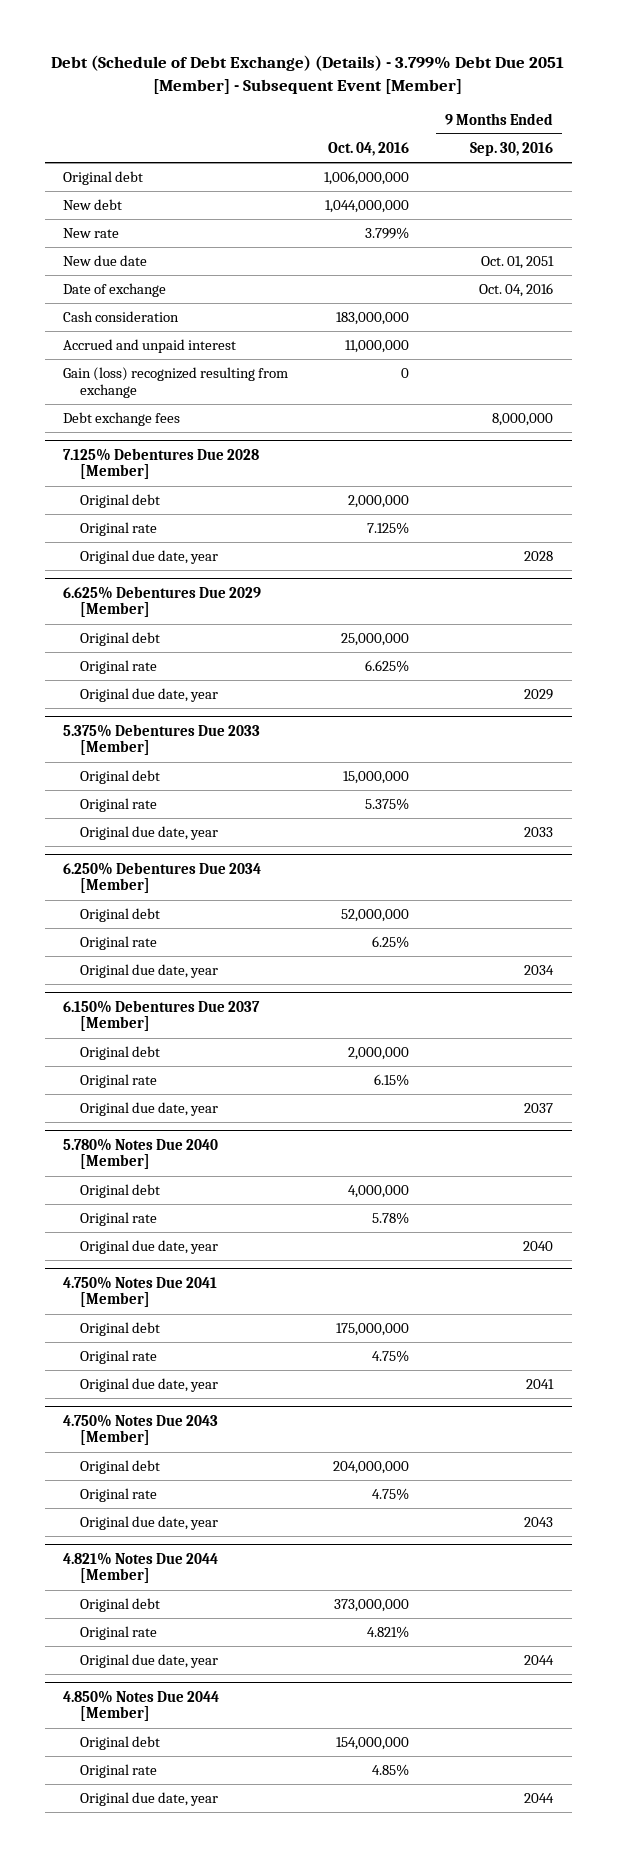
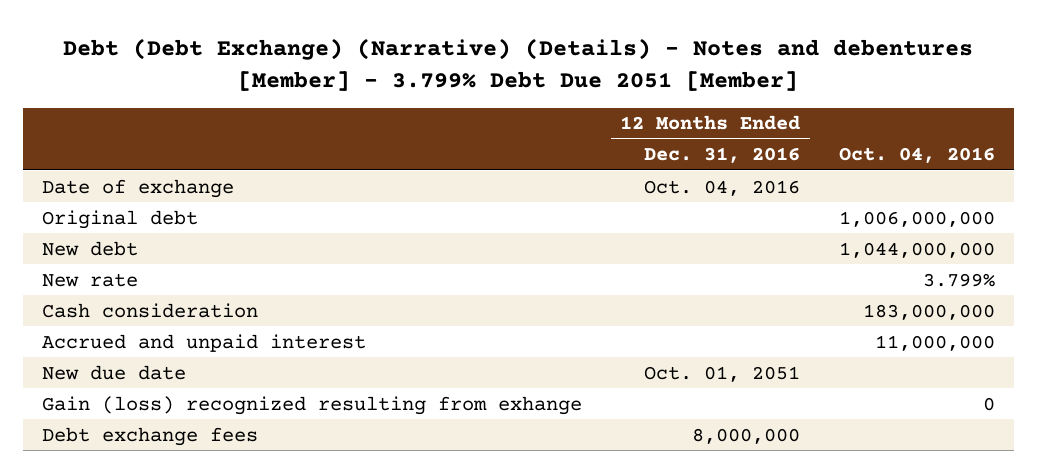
- Debt (Schedule of Debt Exchange) (Details) - 3.799% Debt Due 2051 [Member] - Subsequent Event [Member]
+ Debt (Debt Exchange) (Narrative) (Details) - Notes and debentures [Member] - 3.799% Debt Due 2051 [Member]
- | Oct. 04, 2016 | 9 Months Ended Sep. 30, 2016
+ | 12 Months Ended Dec. 31, 2016 | Oct. 04, 2016
moved up: Date of exchange | Oct. 04, 2016 |
- Gain (loss) recognized resulting from exchange | 0 |
moved down: New due date | Oct. 01, 2051 |
+ Gain (loss) recognized resulting from exhange | | 0
- 7.125% Debentures Due 2028 [Member]
- Original debt | 2,000,000 |
- Original rate | 7.125% |
- Original due date, year | | 2028
- 6.625% Debentures Due 2029 [Member]
- Original debt | 25,000,000 |
- Original rate | 6.625% |
- Original due date, year | | 2029
- 5.375% Debentures Due 2033 [Member]
- Original debt | 15,000,000 |
- Original rate | 5.375% |
- Original due date, year | | 2033
- 6.250% Debentures Due 2034 [Member]
- Original debt | 52,000,000 |
- Original rate | 6.25% |
- Original due date, year | | 2034
- 6.150% Debentures Due 2037 [Member]
- Original debt | 2,000,000 |
- Original rate | 6.15% |
- Original due date, year | | 2037
- 5.780% Notes Due 2040 [Member]
- Original debt | 4,000,000 |
- Original rate | 5.78% |
- Original due date, year | | 2040
- 4.750% Notes Due 2041 [Member]
- Original debt | 175,000,000 |
- Original rate | 4.75% |
- Original due date, year | | 2041
- 4.750% Notes Due 2043 [Member]
- Original debt | 204,000,000 |
- Original rate | 4.75% |
- Original due date, year | | 2043
- 4.821% Notes Due 2044 [Member]
- Original debt | 373,000,000 |
- Original rate | 4.821% |
- Original due date, year | | 2044
- 4.850% Notes Due 2044 [Member]
- Original debt | 154,000,000 |
- Original rate | 4.85% |
- Original due date, year | | 2044

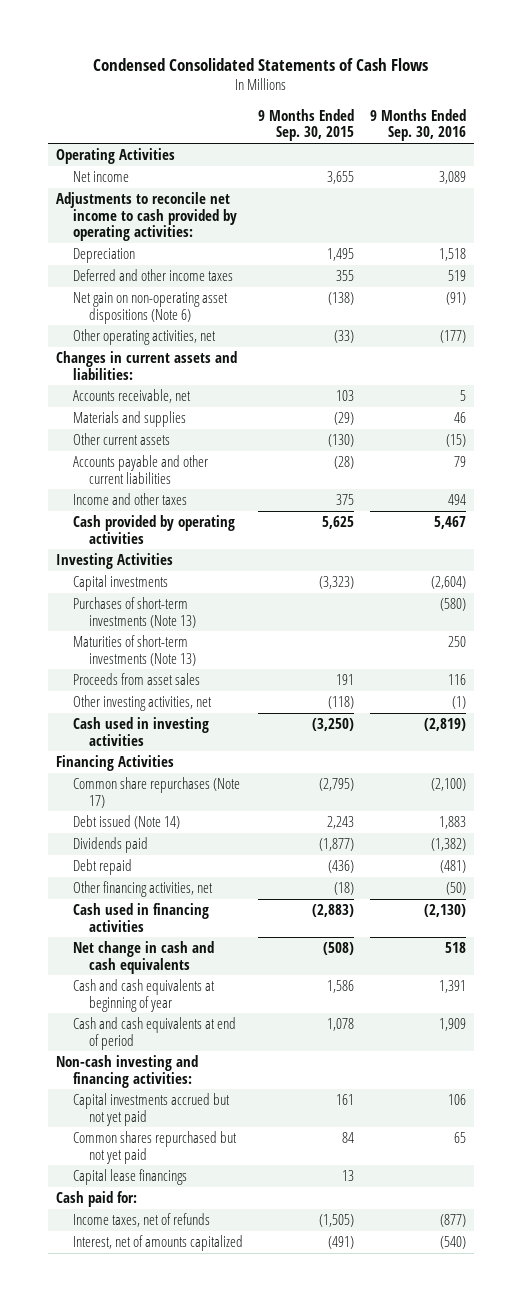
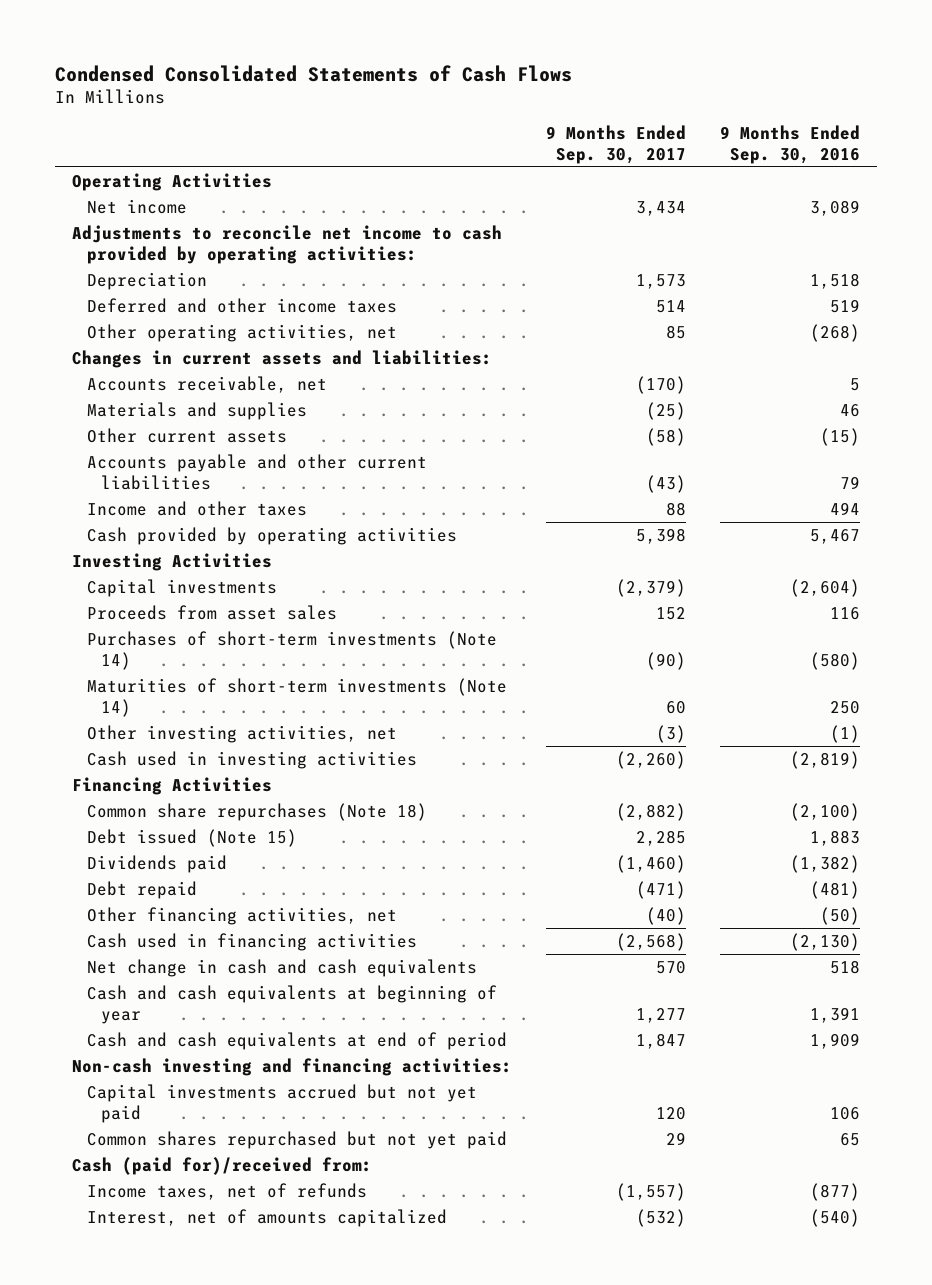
- | 9 Months Ended Sep. 30, 2015 | 9 Months Ended Sep. 30, 2016
+ | 9 Months Ended Sep. 30, 2017 | 9 Months Ended Sep. 30, 2016
- Net gain on non-operating asset dispositions (Note 6) | (138) | (91)
- Other operating activities, net | (33) | (177)
+ Other operating activities, net | 85 | (268)
- Purchases of short-term investments (Note 13) | | (580)
- Maturities of short-term investments (Note 13) | | 250
+ Purchases of short-term investments (Note 14) | (90) | (580)
+ Maturities of short-term investments (Note 14) | 60 | 250
- Common share repurchases (Note 17) | (2,795) | (2,100)
- Debt issued (Note 14) | 2,243 | 1,883
+ Common share repurchases (Note 18) | (2,882) | (2,100)
+ Debt issued (Note 15) | 2,285 | 1,883
- Capital lease financings | 13 |
- Cash paid for:
+ Cash (paid for)/received from:

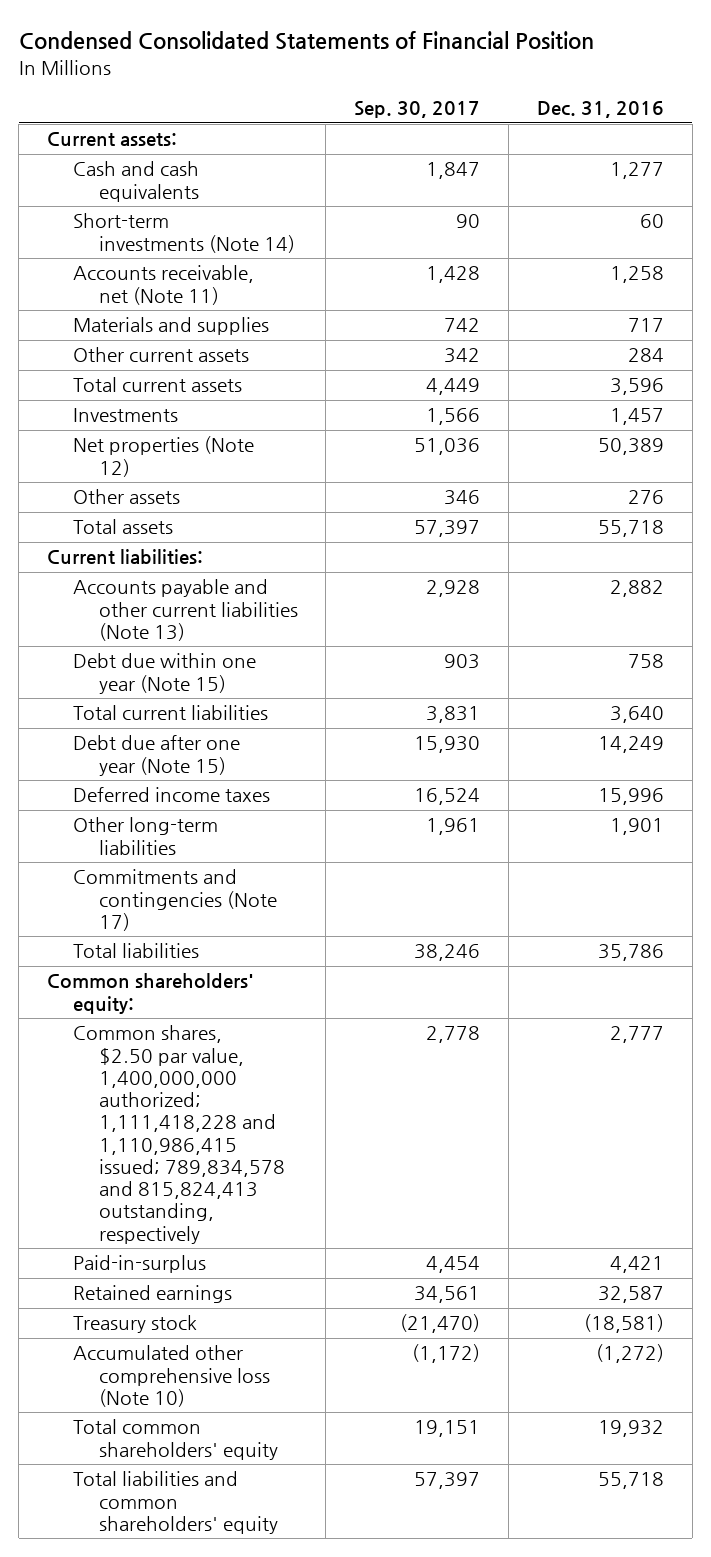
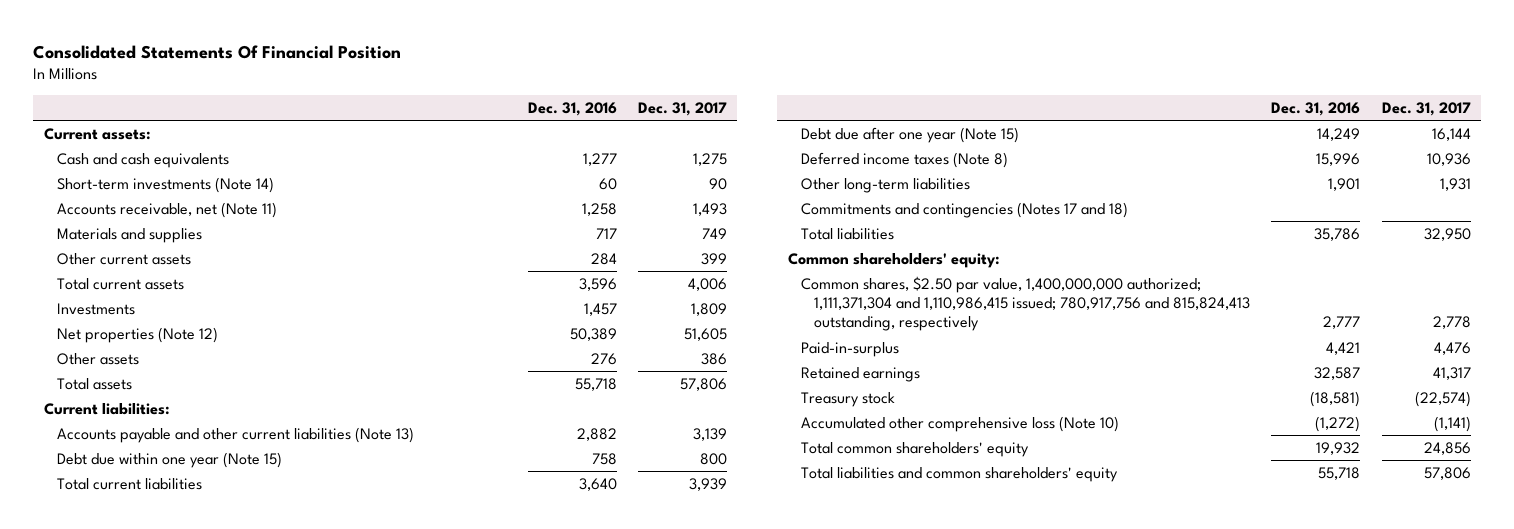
- Condensed Consolidated Statements of Financial Position
+ Consolidated Statements Of Financial Position
- | Sep. 30, 2017 | Dec. 31, 2016
+ | Dec. 31, 2016 | Dec. 31, 2017
- Deferred income taxes | 16,524 | 15,996
+ Deferred income taxes (Note 8) | 15,996 | 10,936
- Commitments and contingencies (Note 17)
+ Commitments and contingencies (Notes 17 and 18)
- Common shares, $2.50 par value, 1,400,000,000 authorized; 1,111,418,228 and 1,110,986,415 issued; 789,834,578 and 815,824,413 outstanding, respectively | 2,778 | 2,777
+ Common shares, $2.50 par value, 1,400,000,000 authorized; 1,111,371,304 and 1,110,986,415 issued; 780,917,756 and 815,824,413 outstanding, respectively | 2,777 | 2,778

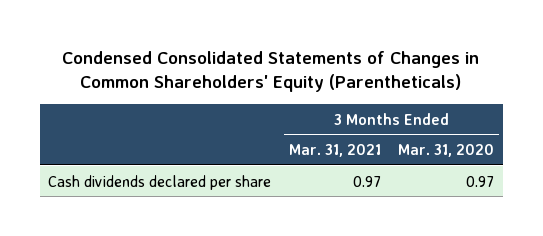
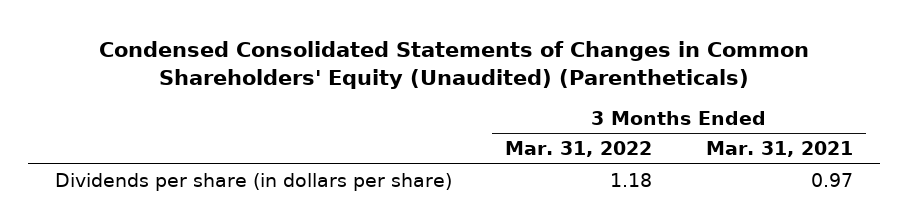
- Condensed Consolidated Statements of Changes in Common Shareholders' Equity (Parentheticals)
+ Condensed Consolidated Statements of Changes in Common Shareholders' Equity (Unaudited) (Parentheticals)
- | 3 Months Ended Mar. 31, 2021 | 3 Months Ended Mar. 31, 2020
+ | 3 Months Ended Mar. 31, 2022 | 3 Months Ended Mar. 31, 2021
- Cash dividends declared per share | 0.97 | 0.97
+ Dividends per share (in dollars per share) | 1.18 | 0.97

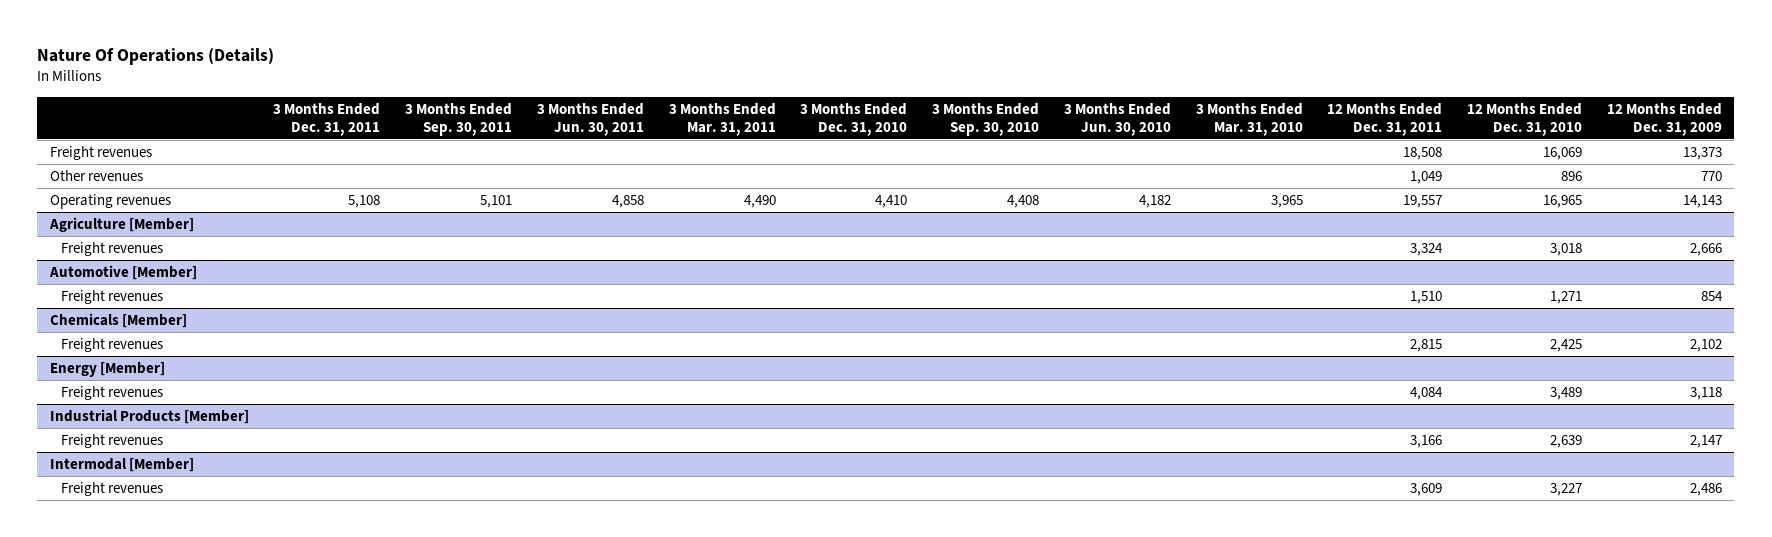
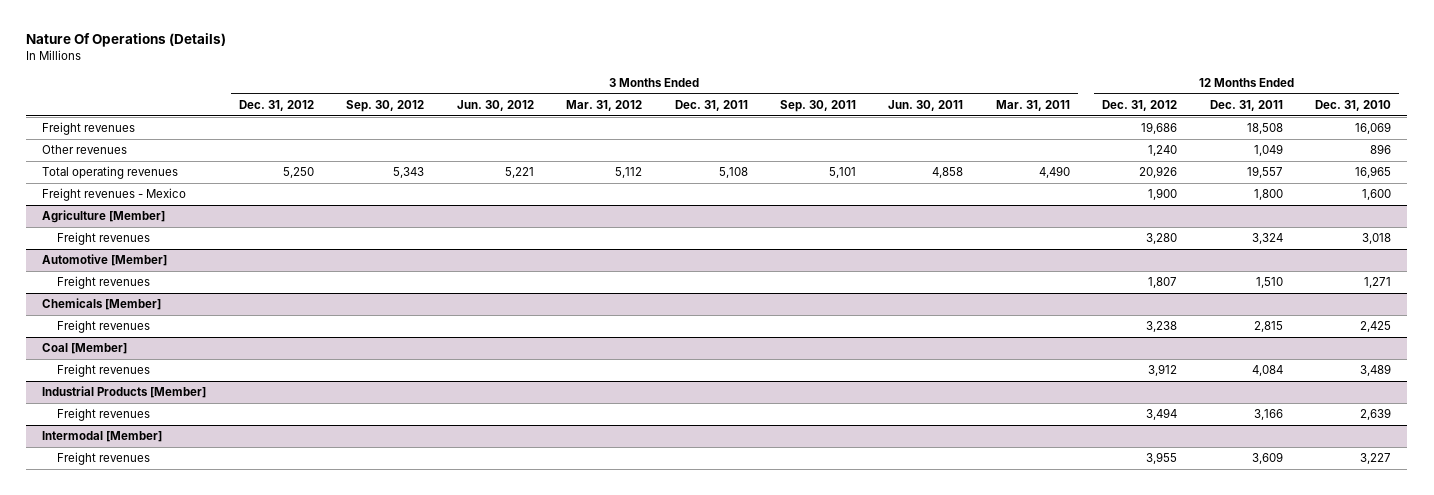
- | 3 Months Ended Dec. 31, 2011 | 3 Months Ended Sep. 30, 2011 | 3 Months Ended Jun. 30, 2011 | 3 Months Ended Mar. 31, 2011 | 3 Months Ended Dec. 31, 2010 | 3 Months Ended Sep. 30, 2010 | 3 Months Ended Jun. 30, 2010 | 3 Months Ended Mar. 31, 2010 | 12 Months Ended Dec. 31, 2011 | 12 Months Ended Dec. 31, 2010 | 12 Months Ended Dec. 31, 2009
+ | 3 Months Ended Dec. 31, 2012 | 3 Months Ended Sep. 30, 2012 | 3 Months Ended Jun. 30, 2012 | 3 Months Ended Mar. 31, 2012 | 3 Months Ended Dec. 31, 2011 | 3 Months Ended Sep. 30, 2011 | 3 Months Ended Jun. 30, 2011 | 3 Months Ended Mar. 31, 2011 | 12 Months Ended Dec. 31, 2012 | 12 Months Ended Dec. 31, 2011 | 12 Months Ended Dec. 31, 2010
- Operating revenues | 5,108 | 5,101 | 4,858 | 4,490 | 4,410 | 4,408 | 4,182 | 3,965 | 19,557 | 16,965 | 14,143
+ Total operating revenues | 5,250 | 5,343 | 5,221 | 5,112 | 5,108 | 5,101 | 4,858 | 4,490 | 20,926 | 19,557 | 16,965
+ Freight revenues - Mexico | | | | | | | | | 1,900 | 1,800 | 1,600
- Energy [Member]
+ Coal [Member]

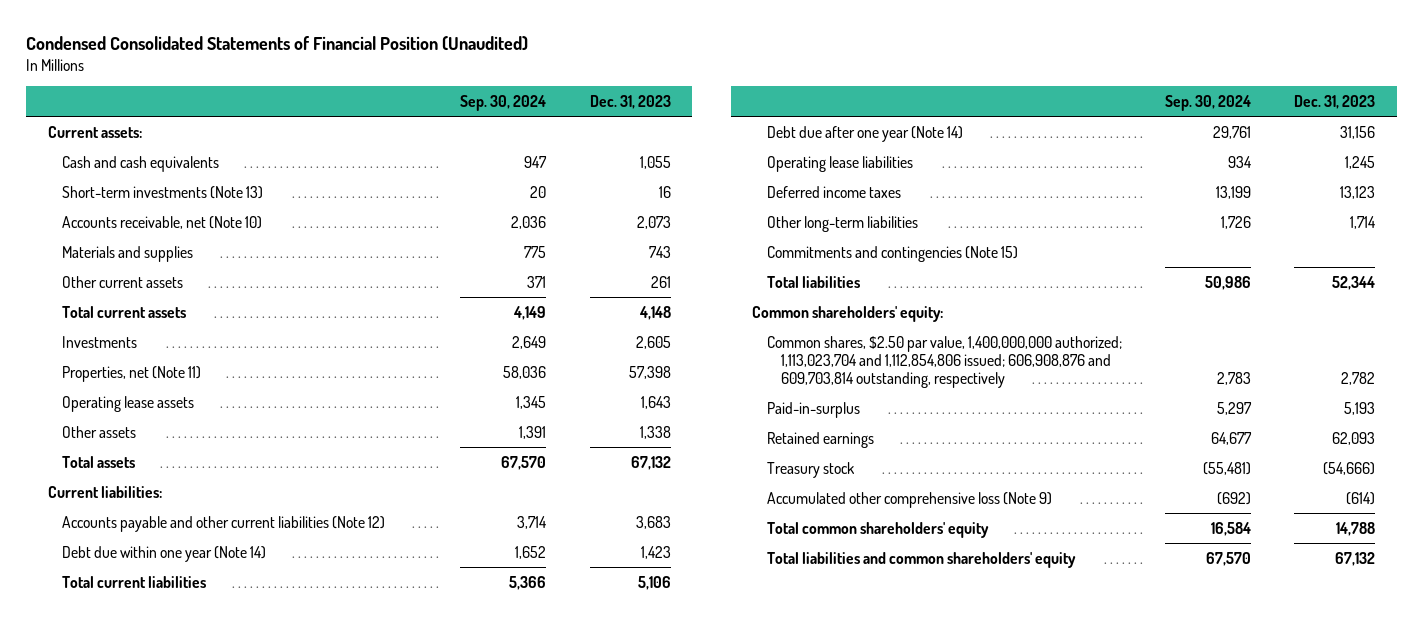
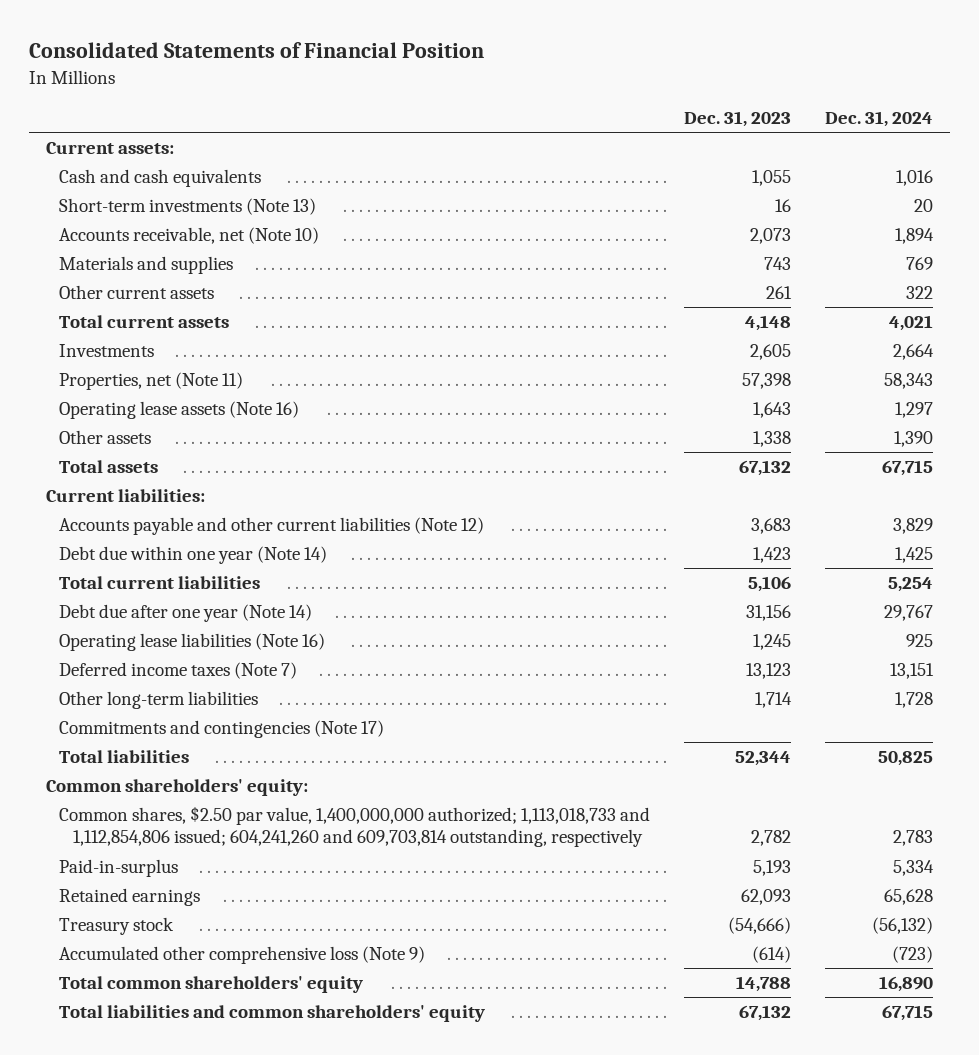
- Condensed Consolidated Statements of Financial Position (Unaudited)
+ Consolidated Statements of Financial Position
- | Sep. 30, 2024 | Dec. 31, 2023
+ | Dec. 31, 2023 | Dec. 31, 2024
- Operating lease assets | 1,345 | 1,643
+ Operating lease assets (Note 16) | 1,643 | 1,297
- Operating lease liabilities | 934 | 1,245
- Deferred income taxes | 13,199 | 13,123
+ Operating lease liabilities (Note 16) | 1,245 | 925
+ Deferred income taxes (Note 7) | 13,123 | 13,151
- Commitments and contingencies (Note 15)
+ Commitments and contingencies (Note 17)
- Common shares, $2.50 par value, 1,400,000,000 authorized; 1,113,023,704 and 1,112,854,806 issued; 606,908,876 and 609,703,814 outstanding, respectively | 2,783 | 2,782
+ Common shares, $2.50 par value, 1,400,000,000 authorized; 1,113,018,733 and 1,112,854,806 issued; 604,241,260 and 609,703,814 outstanding, respectively | 2,782 | 2,783

